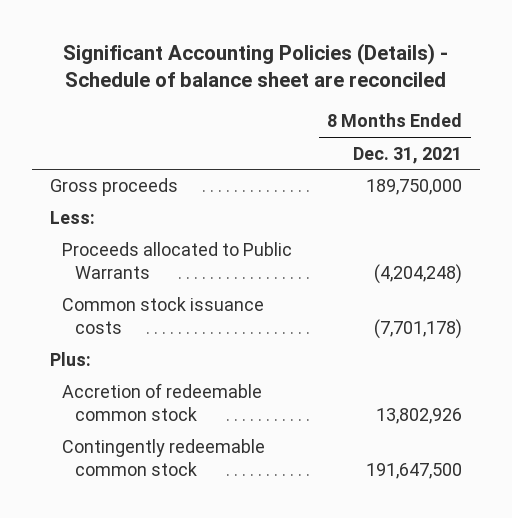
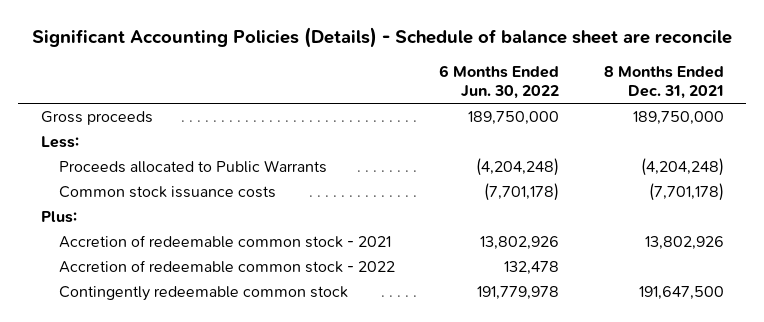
- Significant Accounting Policies (Details) - Schedule of balance sheet are reconciled
+ Significant Accounting Policies (Details) - Schedule of balance sheet are reconcile
- | 8 Months Ended Dec. 31, 2021
+ | 6 Months Ended Jun. 30, 2022 | 8 Months Ended Dec. 31, 2021
- Accretion of redeemable common stock | 13,802,926
+ Accretion of redeemable common stock - 2021 | 13,802,926 | 13,802,926
+ Accretion of redeemable common stock - 2022 | 132,478 |

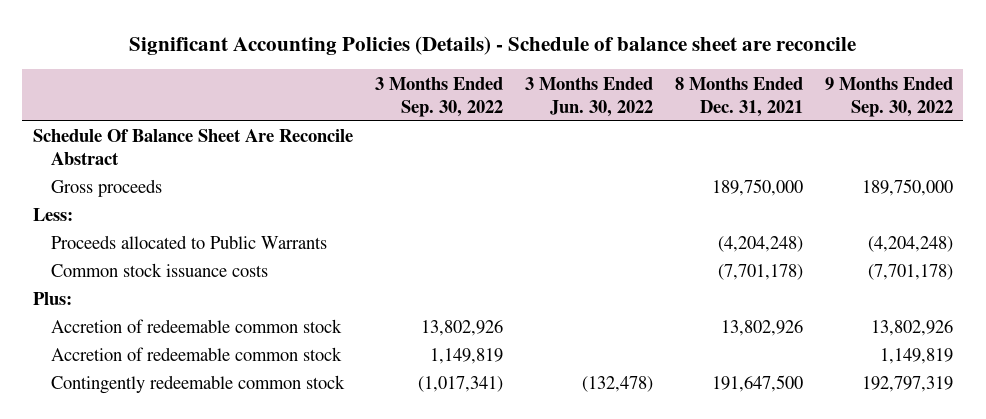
- | 6 Months Ended Jun. 30, 2022 | 8 Months Ended Dec. 31, 2021
+ | 3 Months Ended Sep. 30, 2022 | 3 Months Ended Jun. 30, 2022 | 8 Months Ended Dec. 31, 2021 | 9 Months Ended Sep. 30, 2022
+ Schedule Of Balance Sheet Are Reconcile Abstract
- Accretion of redeemable common stock - 2021 | 13,802,926 | 13,802,926
- Accretion of redeemable common stock - 2022 | 132,478 |
+ Accretion of redeemable common stock | 13,802,926 | | 13,802,926 | 13,802,926
+ Accretion of redeemable common stock | 1,149,819 | | | 1,149,819

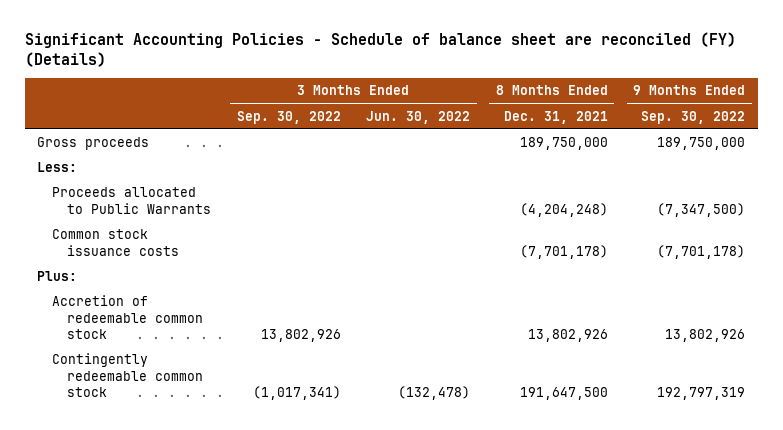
- Significant Accounting Policies (Details) - Schedule of balance sheet are reconcile
+ Significant Accounting Policies - Schedule of balance sheet are reconciled (FY) (Details)
- Schedule Of Balance Sheet Are Reconcile Abstract
- Proceeds allocated to Public Warrants | | | (4,204,248) | (4,204,248)
+ Proceeds allocated to Public Warrants | | | (4,204,248) | (7,347,500)
- Accretion of redeemable common stock | 1,149,819 | | | 1,149,819

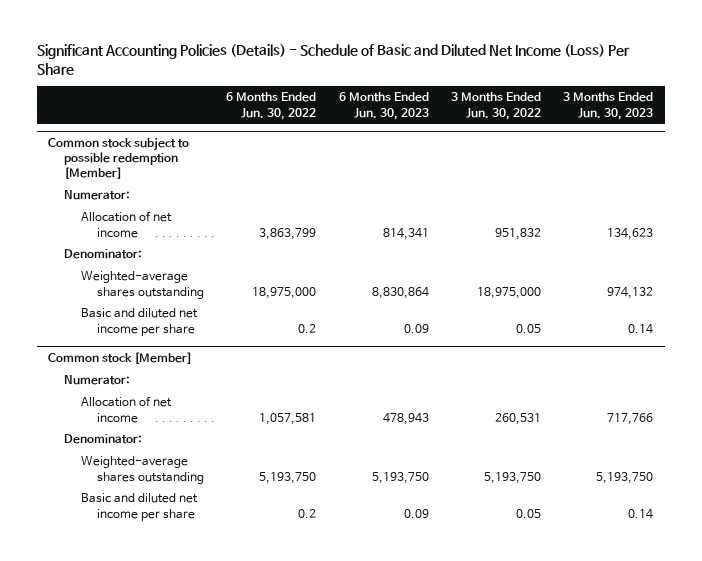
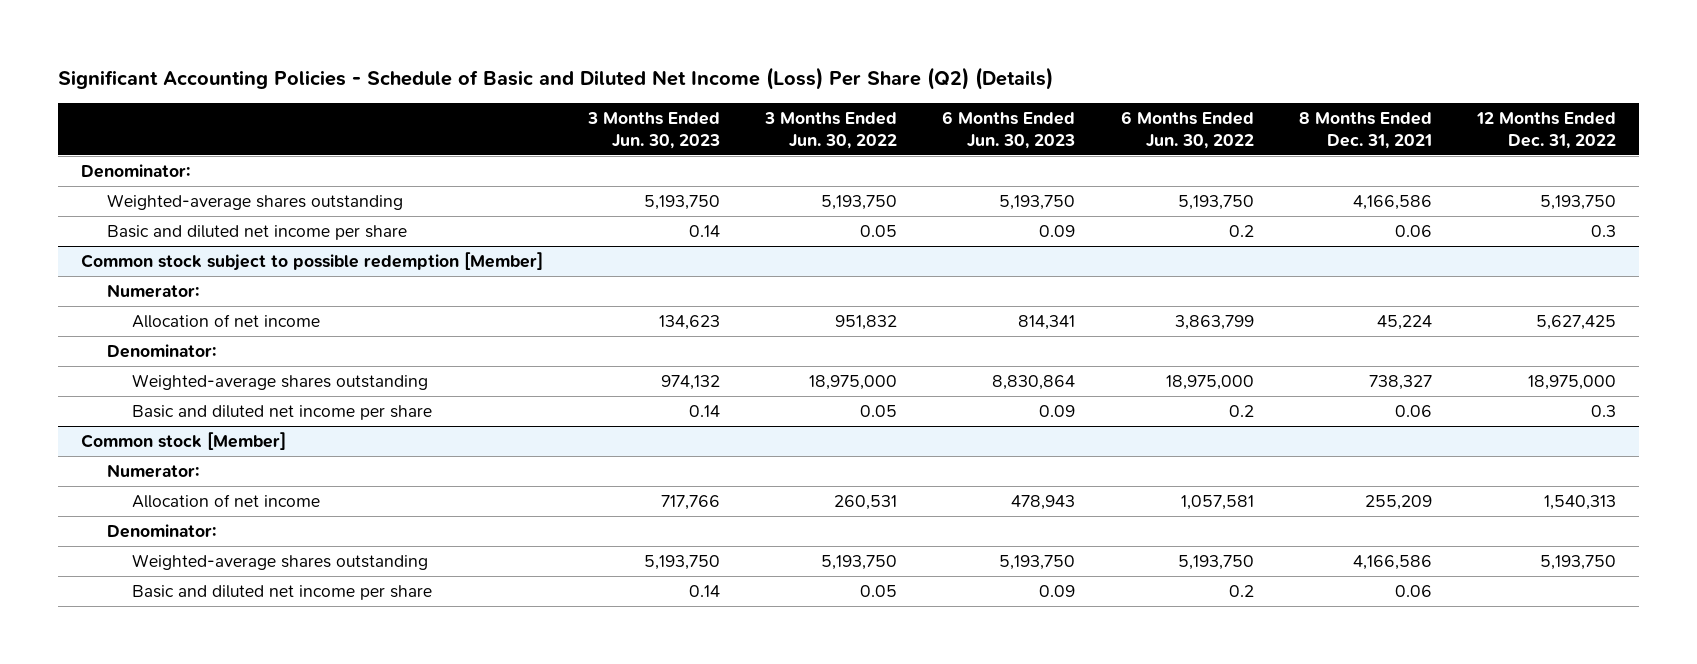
- Significant Accounting Policies (Details) - Schedule of Basic and Diluted Net Income (Loss) Per Share
+ Significant Accounting Policies - Schedule of Basic and Diluted Net Income (Loss) Per Share (Q2) (Details)
- | 6 Months Ended Jun. 30, 2022 | 6 Months Ended Jun. 30, 2023 | 3 Months Ended Jun. 30, 2022 | 3 Months Ended Jun. 30, 2023
+ | 3 Months Ended Jun. 30, 2023 | 3 Months Ended Jun. 30, 2022 | 6 Months Ended Jun. 30, 2023 | 6 Months Ended Jun. 30, 2022 | 8 Months Ended Dec. 31, 2021 | 12 Months Ended Dec. 31, 2022
+ Denominator:
+ Weighted-average shares outstanding | 5,193,750 | 5,193,750 | 5,193,750 | 5,193,750 | 4,166,586 | 5,193,750
+ Basic and diluted net income per share | 0.14 | 0.05 | 0.09 | 0.2 | 0.06 | 0.3

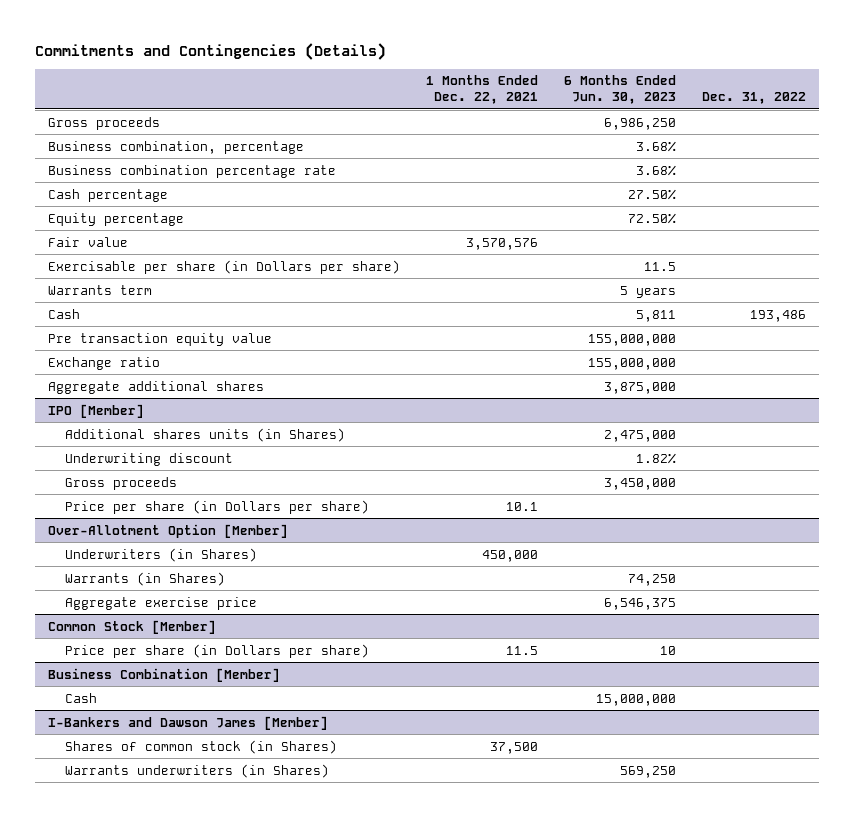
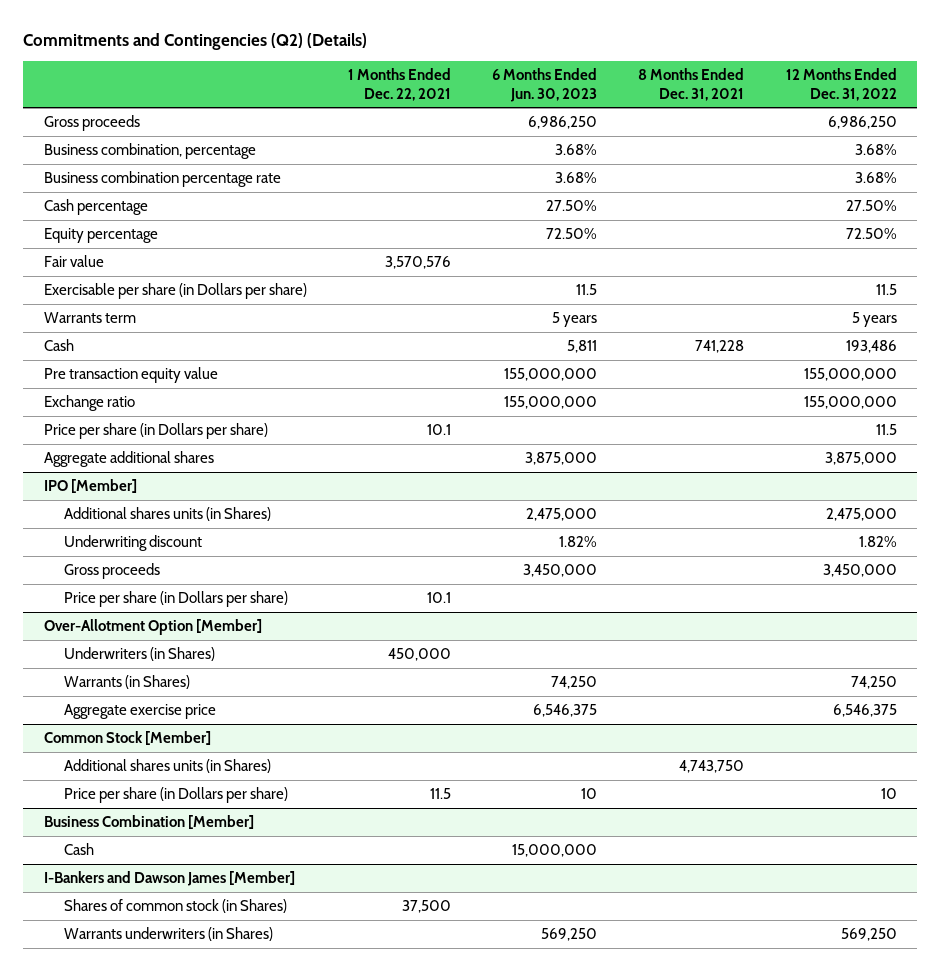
- Commitments and Contingencies (Details)
+ Commitments and Contingencies (Q2) (Details)
- | 1 Months Ended Dec. 22, 2021 | 6 Months Ended Jun. 30, 2023 | Dec. 31, 2022
+ | 1 Months Ended Dec. 22, 2021 | 6 Months Ended Jun. 30, 2023 | 8 Months Ended Dec. 31, 2021 | 12 Months Ended Dec. 31, 2022
+ Price per share (in Dollars per share) | 10.1 | | | 11.5
@ Common Stock [Member]
+ Additional shares units (in Shares) | | | 4,743,750 |

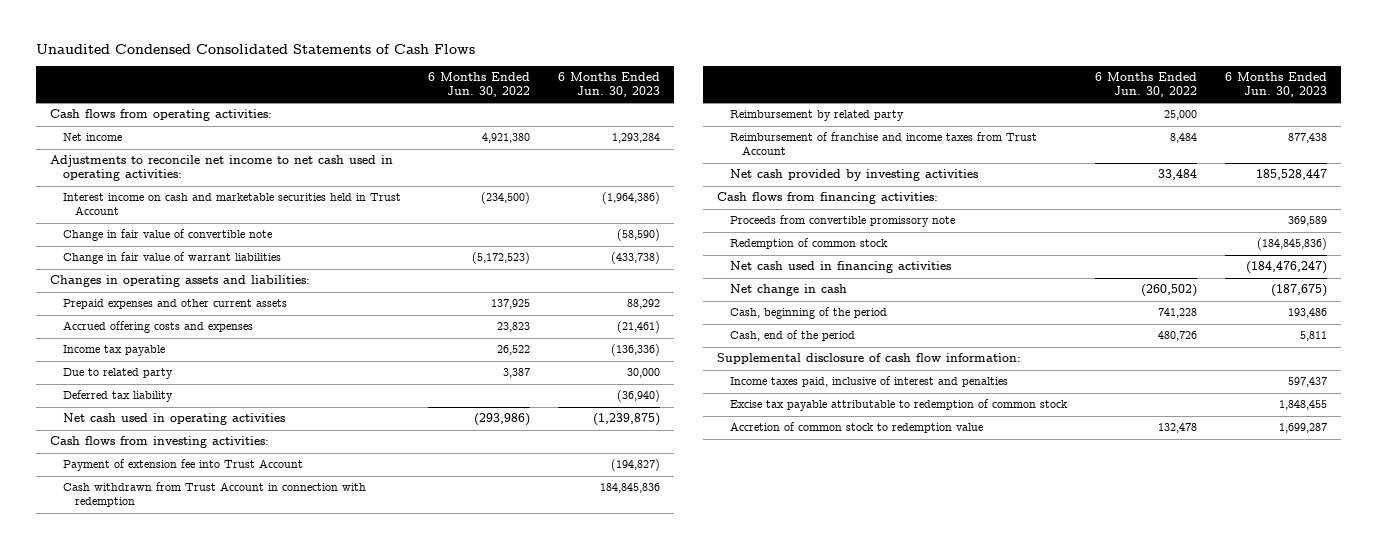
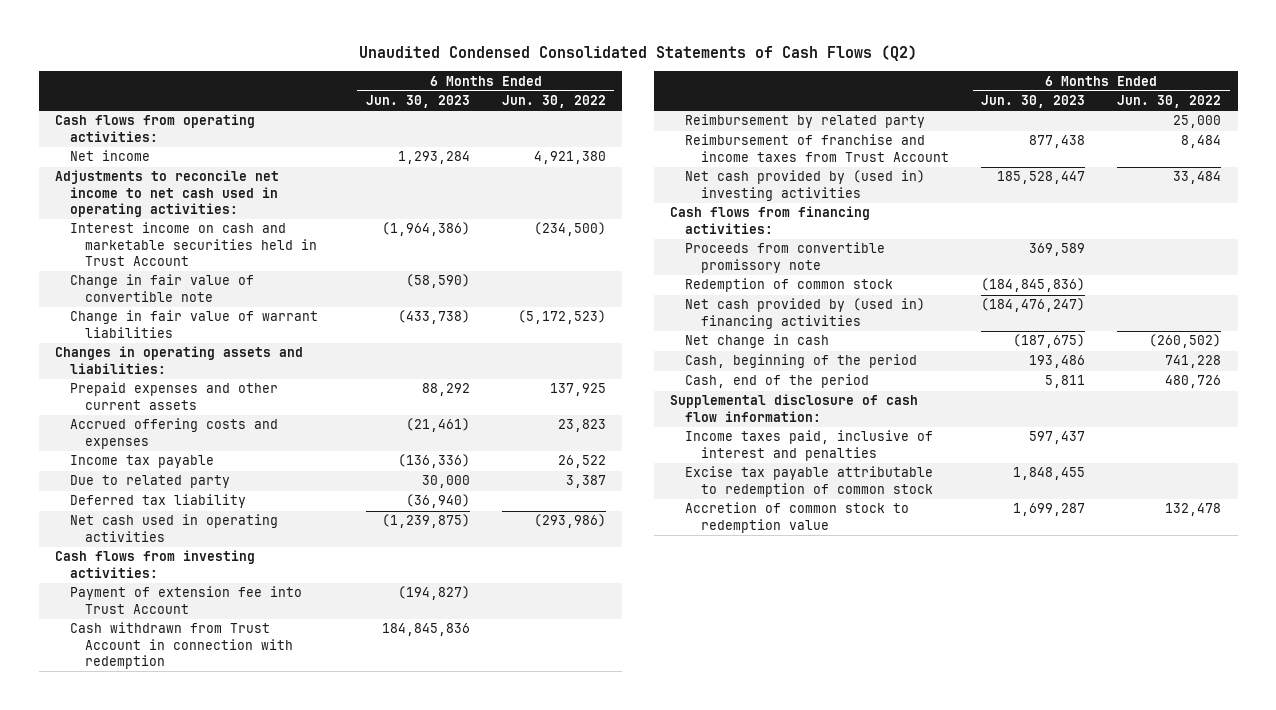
- Unaudited Condensed Consolidated Statements of Cash Flows
+ Unaudited Condensed Consolidated Statements of Cash Flows (Q2)
- | 6 Months Ended Jun. 30, 2022 | 6 Months Ended Jun. 30, 2023
+ | 6 Months Ended Jun. 30, 2023 | 6 Months Ended Jun. 30, 2022
- Net cash provided by investing activities | 33,484 | 185,528,447
+ Net cash provided by (used in) investing activities | 185,528,447 | 33,484
- Net cash used in financing activities | | (184,476,247)
+ Net cash provided by (used in) financing activities | (184,476,247) |

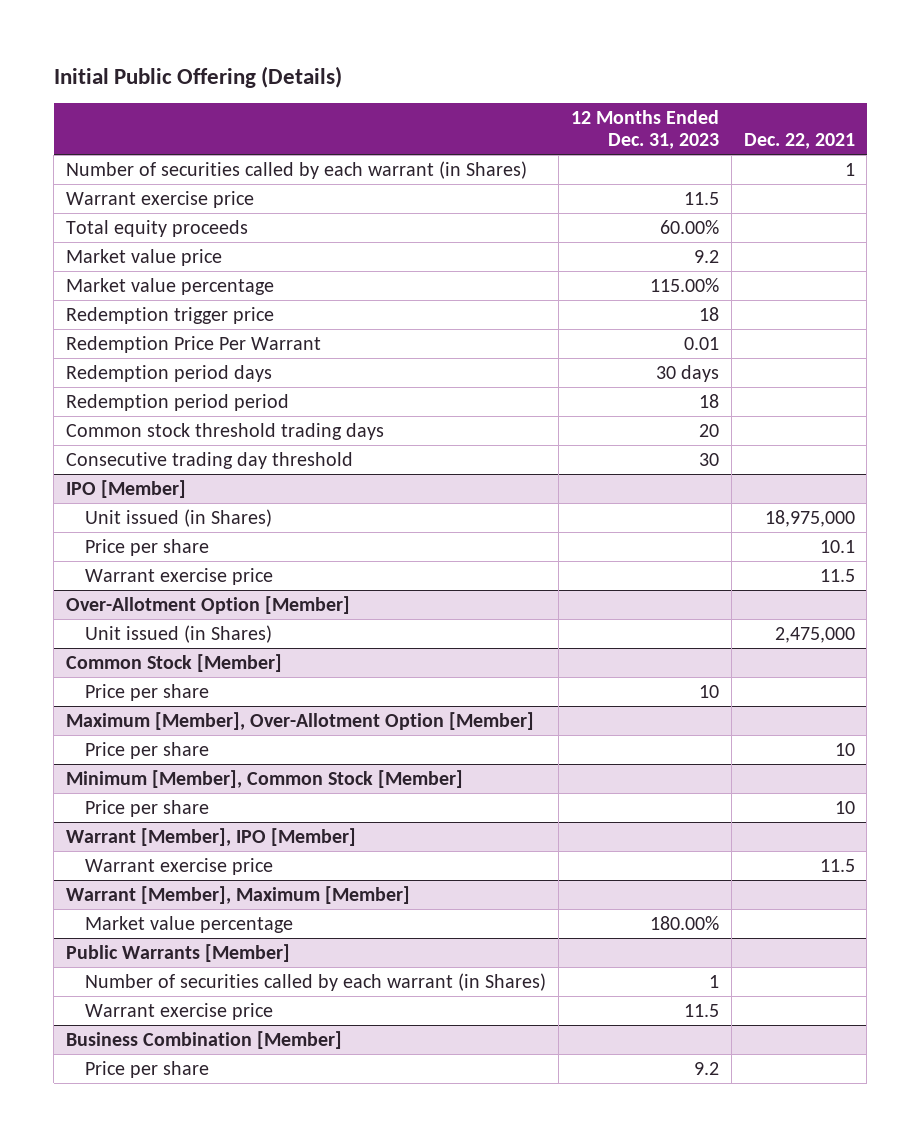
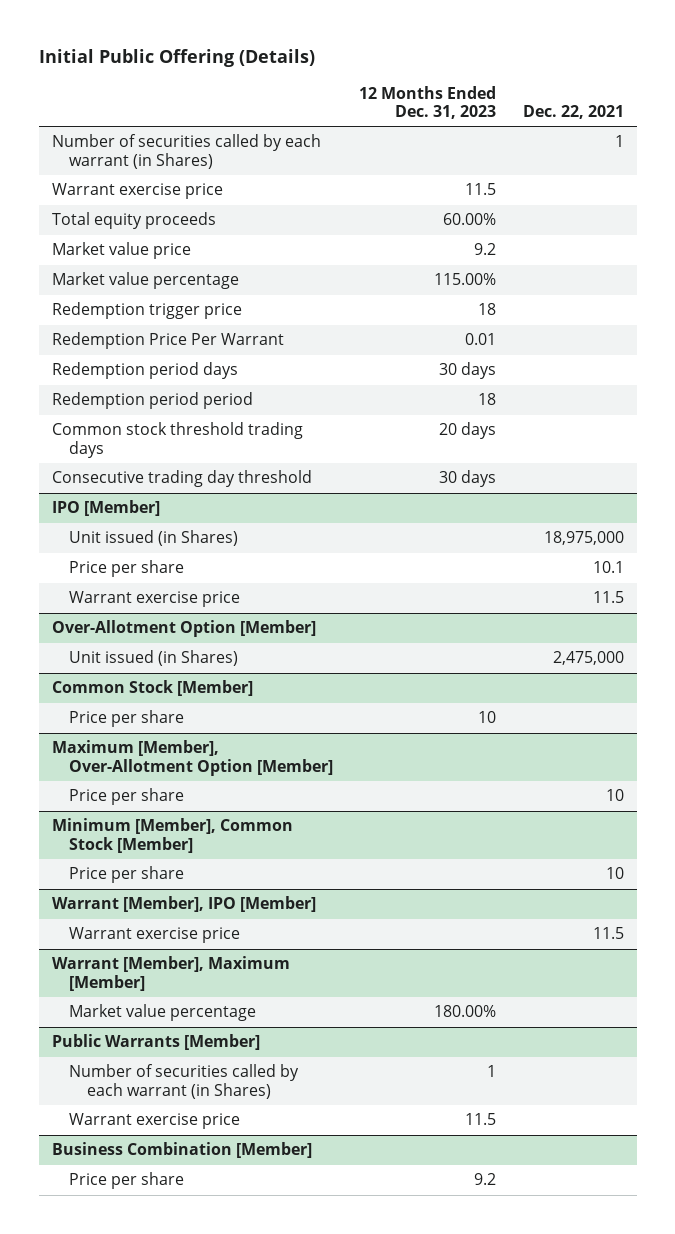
- Common stock threshold trading days | 20 |
- Consecutive trading day threshold | 30 |
+ Common stock threshold trading days | 20 days |
+ Consecutive trading day threshold | 30 days |

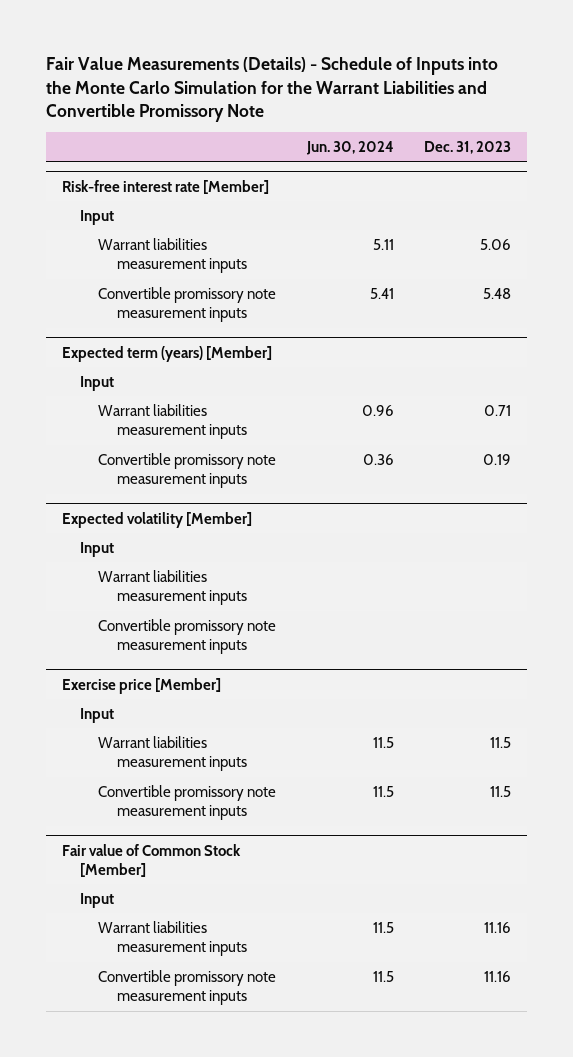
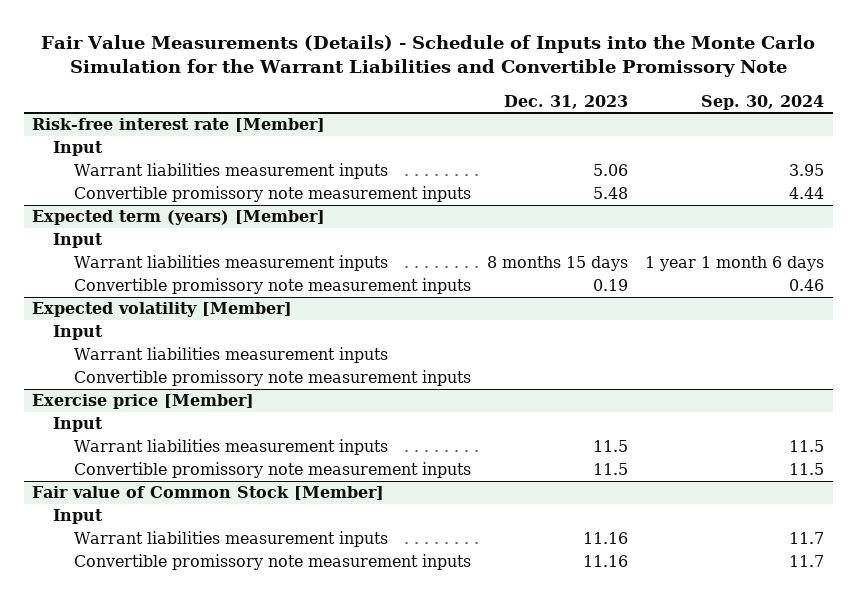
- | Jun. 30, 2024 | Dec. 31, 2023
+ | Dec. 31, 2023 | Sep. 30, 2024
@ Expected term (years) [Member]
- Warrant liabilities measurement inputs | 0.96 | 0.71
+ Warrant liabilities measurement inputs | 8 months 15 days | 1 year 1 month 6 days

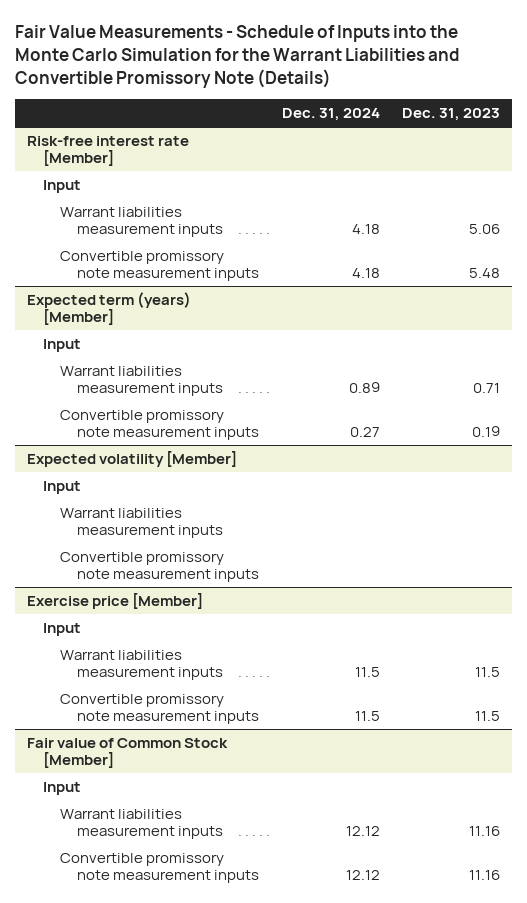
- Fair Value Measurements (Details) - Schedule of Inputs into the Monte Carlo Simulation for the Warrant Liabilities and Convertible Promissory Note
+ Fair Value Measurements - Schedule of Inputs into the Monte Carlo Simulation for the Warrant Liabilities and Convertible Promissory Note (Details)
- | Dec. 31, 2023 | Sep. 30, 2024
+ | Dec. 31, 2024 | Dec. 31, 2023
@ Expected term (years) [Member]
- Warrant liabilities measurement inputs | 8 months 15 days | 1 year 1 month 6 days
+ Warrant liabilities measurement inputs | 0.89 | 0.71

